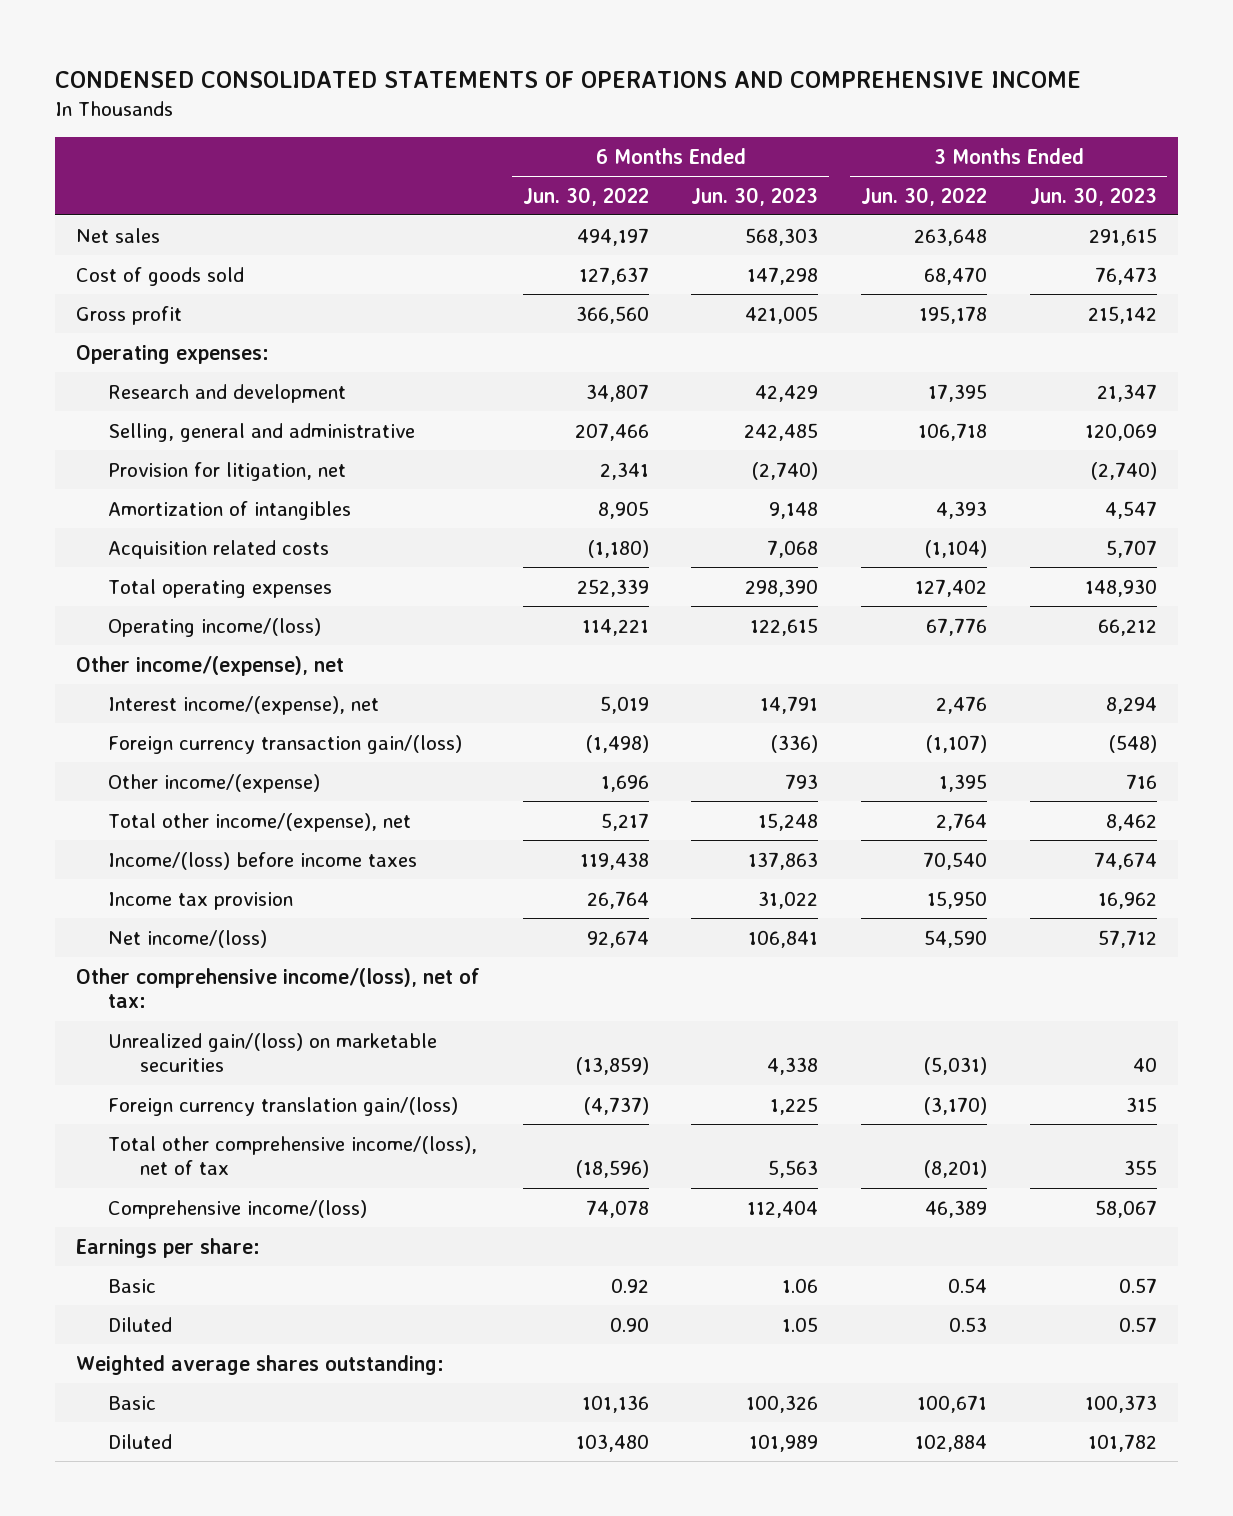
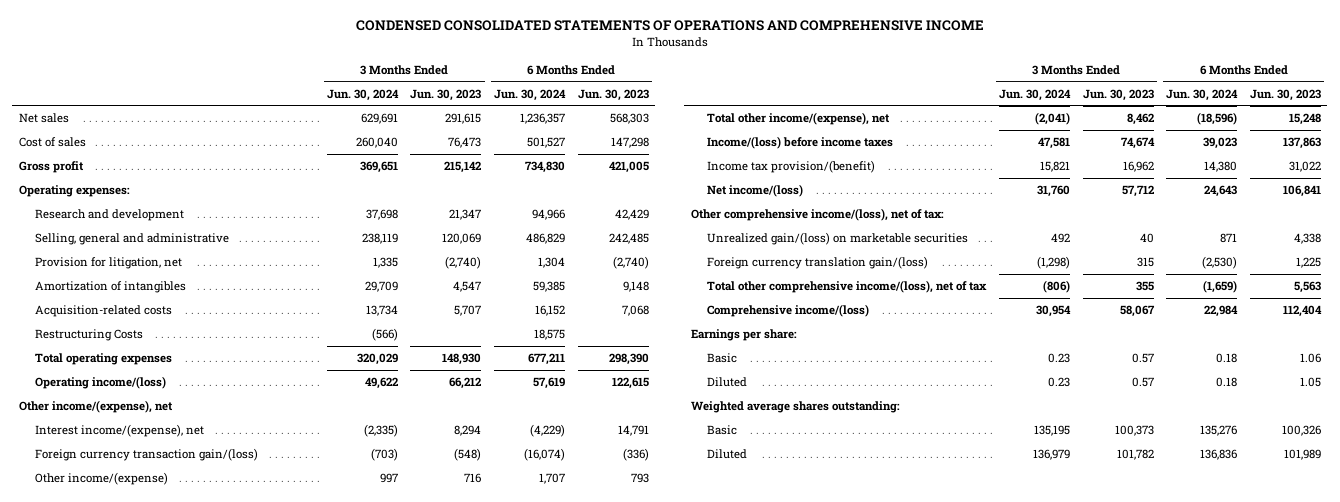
- | 6 Months Ended Jun. 30, 2022 | 6 Months Ended Jun. 30, 2023 | 3 Months Ended Jun. 30, 2022 | 3 Months Ended Jun. 30, 2023
+ | 3 Months Ended Jun. 30, 2024 | 3 Months Ended Jun. 30, 2023 | 6 Months Ended Jun. 30, 2024 | 6 Months Ended Jun. 30, 2023
- Cost of goods sold | 127,637 | 147,298 | 68,470 | 76,473
+ Cost of sales | 260,040 | 76,473 | 501,527 | 147,298
- Acquisition related costs | (1,180) | 7,068 | (1,104) | 5,707
+ Acquisition-related costs | 13,734 | 5,707 | 16,152 | 7,068
+ Restructuring Costs | (566) | | 18,575 |
- Income tax provision | 26,764 | 31,022 | 15,950 | 16,962
+ Income tax provision/(benefit) | 15,821 | 16,962 | 14,380 | 31,022

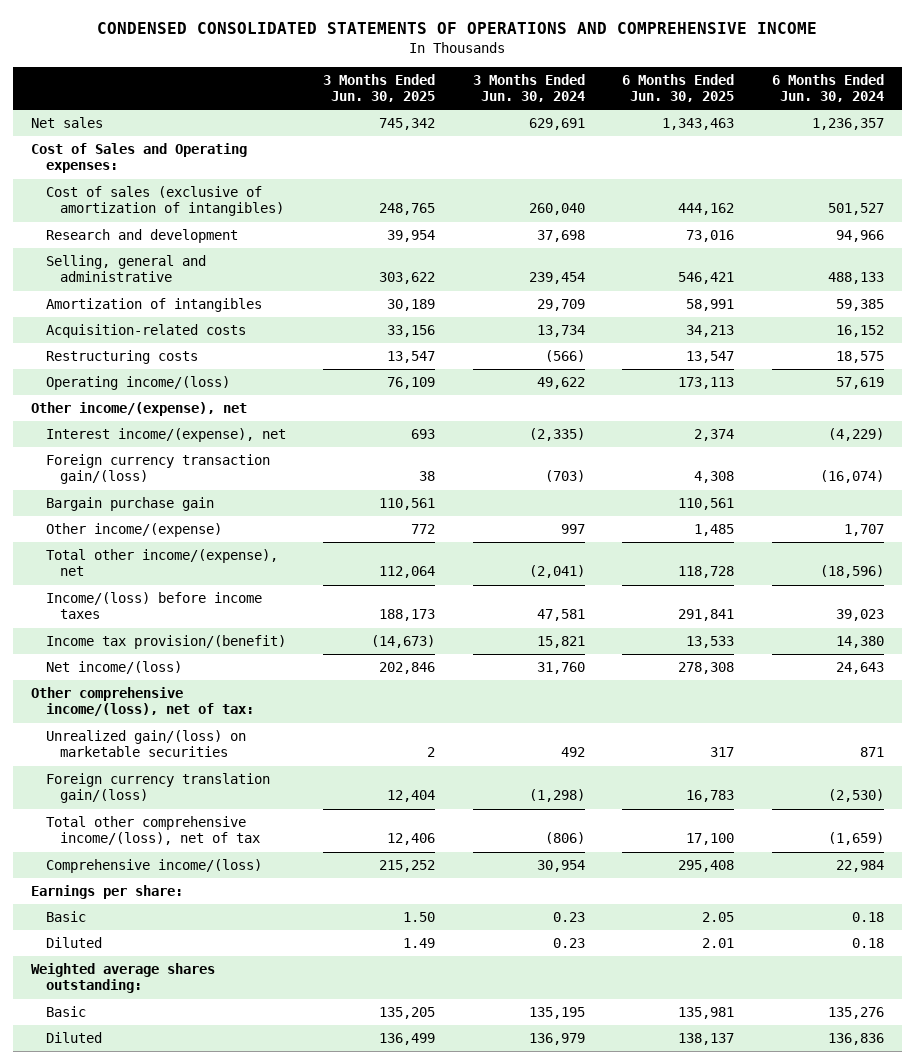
- | 3 Months Ended Jun. 30, 2024 | 3 Months Ended Jun. 30, 2023 | 6 Months Ended Jun. 30, 2024 | 6 Months Ended Jun. 30, 2023
+ | 3 Months Ended Jun. 30, 2025 | 3 Months Ended Jun. 30, 2024 | 6 Months Ended Jun. 30, 2025 | 6 Months Ended Jun. 30, 2024
- Cost of sales | 260,040 | 76,473 | 501,527 | 147,298
- Gross profit | 369,651 | 215,142 | 734,830 | 421,005
- Operating expenses:
+ Cost of Sales and Operating expenses:
+ Cost of sales (exclusive of amortization of intangibles) | 248,765 | 260,040 | 444,162 | 501,527
- Selling, general and administrative | 238,119 | 120,069 | 486,829 | 242,485
- Provision for litigation, net | 1,335 | (2,740) | 1,304 | (2,740)
+ Selling, general and administrative | 303,622 | 239,454 | 546,421 | 488,133
- Restructuring Costs | (566) | | 18,575 |
- Total operating expenses | 320,029 | 148,930 | 677,211 | 298,390
+ Restructuring costs | 13,547 | (566) | 13,547 | 18,575
+ Bargain purchase gain | 110,561 | | 110,561 |

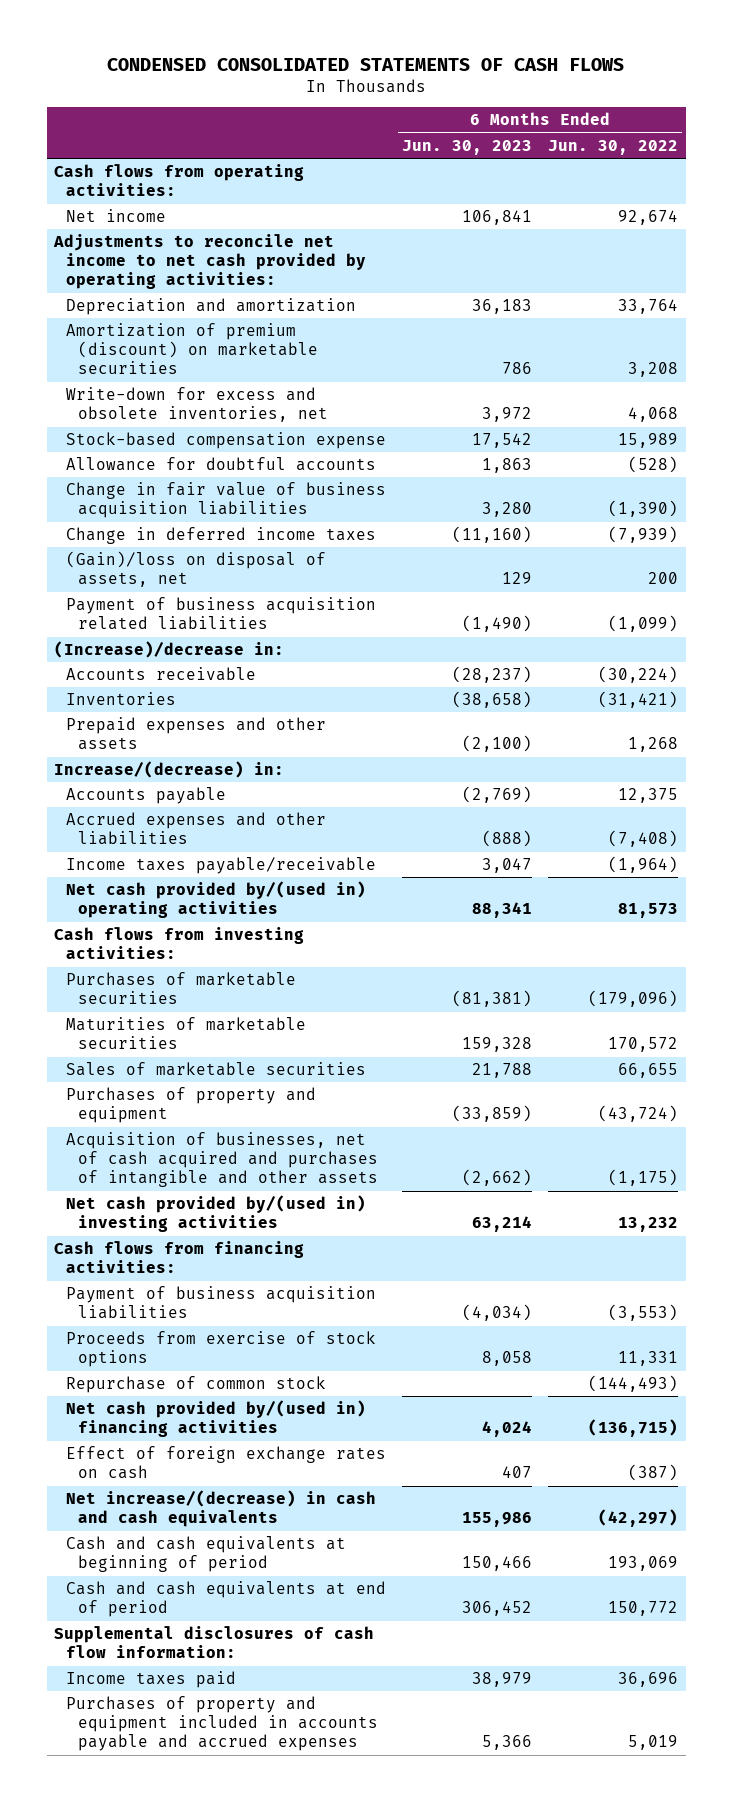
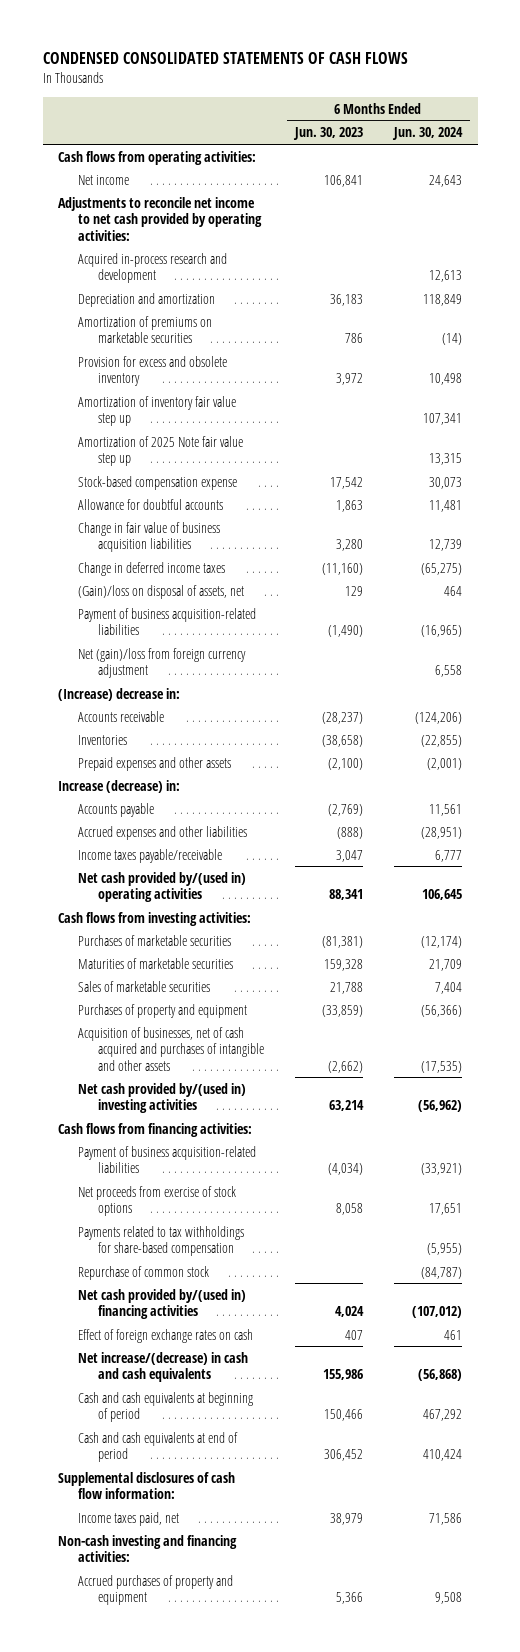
- | 6 Months Ended Jun. 30, 2023 | 6 Months Ended Jun. 30, 2022
+ | 6 Months Ended Jun. 30, 2023 | 6 Months Ended Jun. 30, 2024
+ Acquired in-process research and development | | 12,613
- Amortization of premium (discount) on marketable securities | 786 | 3,208
- Write-down for excess and obsolete inventories, net | 3,972 | 4,068
+ Amortization of premiums on marketable securities | 786 | (14)
+ Provision for excess and obsolete inventory | 3,972 | 10,498
+ Amortization of inventory fair value step up | | 107,341
+ Amortization of 2025 Note fair value step up | | 13,315
- Payment of business acquisition related liabilities | (1,490) | (1,099)
- (Increase)/decrease in:
+ Payment of business acquisition-related liabilities | (1,490) | (16,965)
+ Net (gain)/loss from foreign currency adjustment | | 6,558
+ (Increase) decrease in:
- Increase/(decrease) in:
+ Increase (decrease) in:
- Payment of business acquisition liabilities | (4,034) | (3,553)
- Proceeds from exercise of stock options | 8,058 | 11,331
+ Payment of business acquisition-related liabilities | (4,034) | (33,921)
+ Net proceeds from exercise of stock options | 8,058 | 17,651
+ Payments related to tax withholdings for share-based compensation | | (5,955)
- Income taxes paid | 38,979 | 36,696
- Purchases of property and equipment included in accounts payable and accrued expenses | 5,366 | 5,019
+ Income taxes paid, net | 38,979 | 71,586
+ Non-cash investing and financing activities:
+ Accrued purchases of property and equipment | 5,366 | 9,508

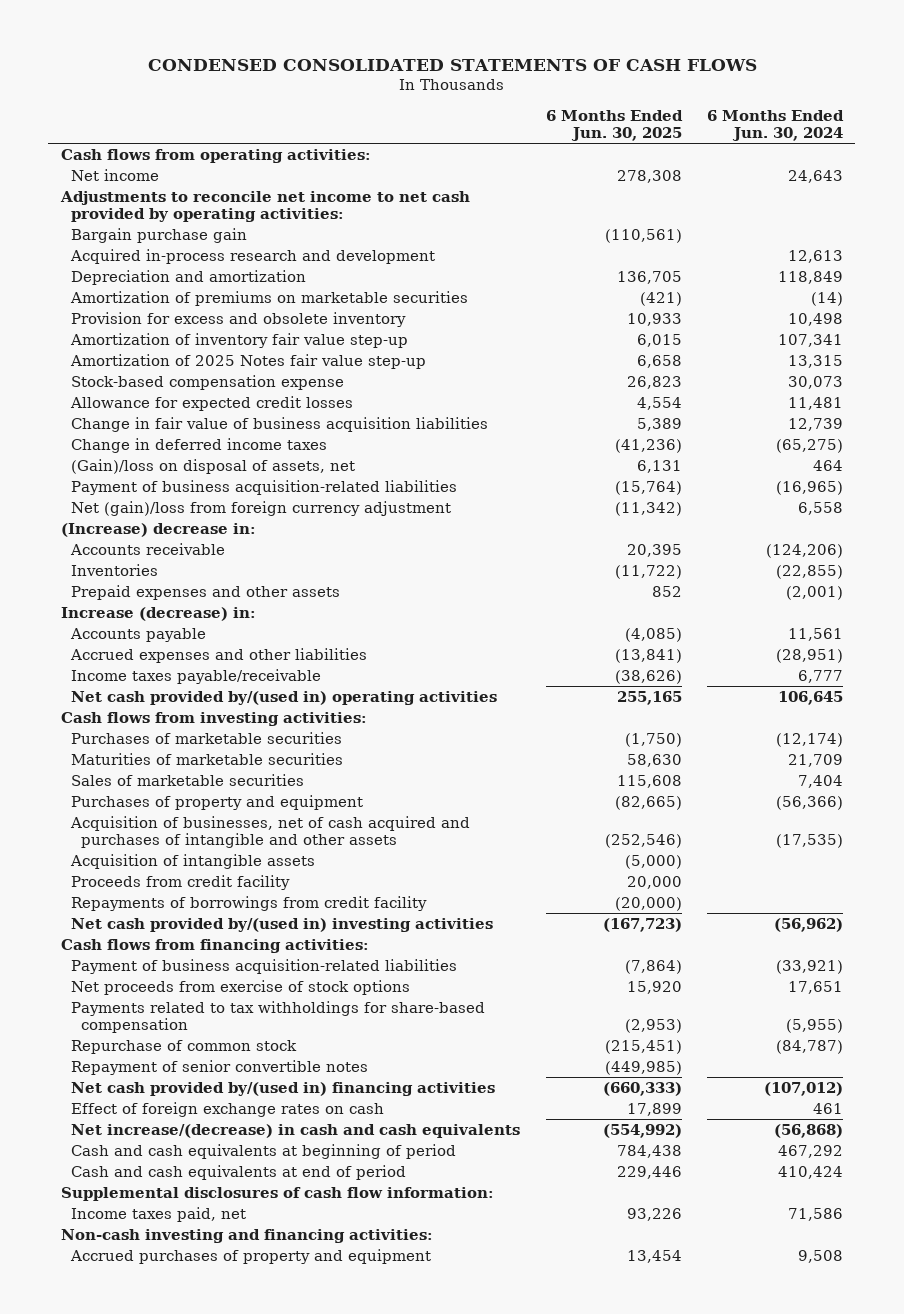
- | 6 Months Ended Jun. 30, 2023 | 6 Months Ended Jun. 30, 2024
+ | 6 Months Ended Jun. 30, 2025 | 6 Months Ended Jun. 30, 2024
+ Bargain purchase gain | (110,561) |
- Amortization of inventory fair value step up | | 107,341
- Amortization of 2025 Note fair value step up | | 13,315
+ Amortization of inventory fair value step-up | 6,015 | 107,341
+ Amortization of 2025 Notes fair value step-up | 6,658 | 13,315
- Allowance for doubtful accounts | 1,863 | 11,481
+ Allowance for expected credit losses | 4,554 | 11,481
+ Acquisition of intangible assets | (5,000) |
+ Proceeds from credit facility | 20,000 |
+ Repayments of borrowings from credit facility | (20,000) |
+ Repayment of senior convertible notes | (449,985) |

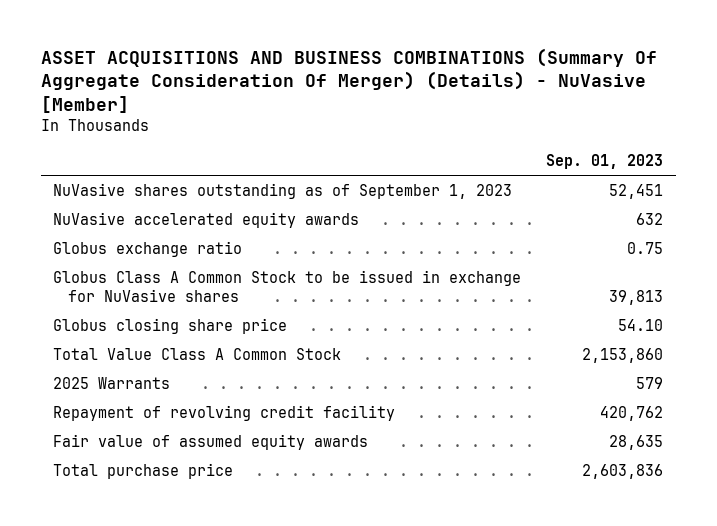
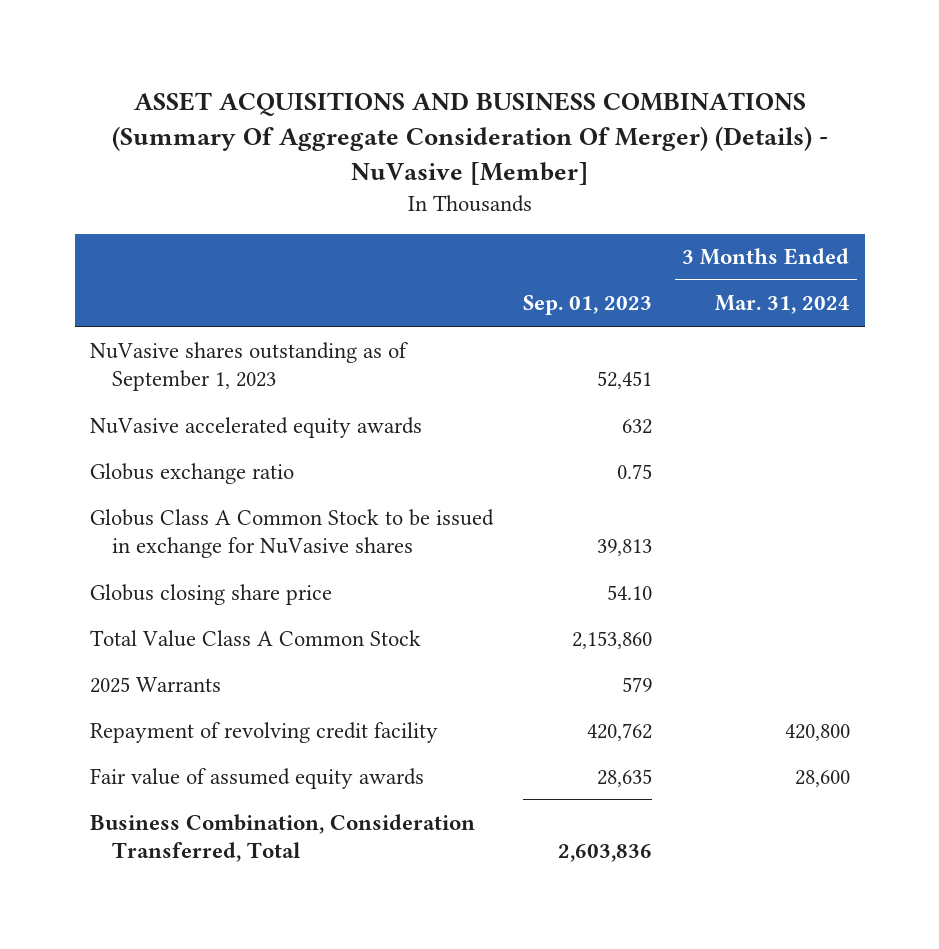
- | Sep. 01, 2023
+ | Sep. 01, 2023 | 3 Months Ended Mar. 31, 2024
- Total purchase price | 2,603,836
+ Business Combination, Consideration Transferred, Total | 2,603,836 |

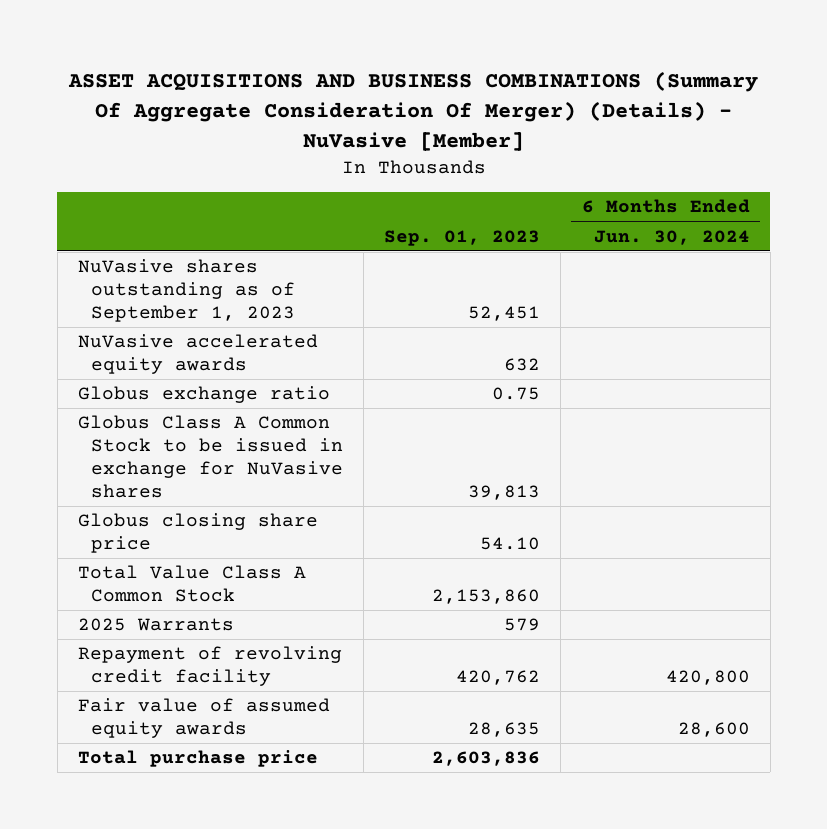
- | Sep. 01, 2023 | 3 Months Ended Mar. 31, 2024
+ | Sep. 01, 2023 | 6 Months Ended Jun. 30, 2024
- Business Combination, Consideration Transferred, Total | 2,603,836 |
+ Total purchase price | 2,603,836 |

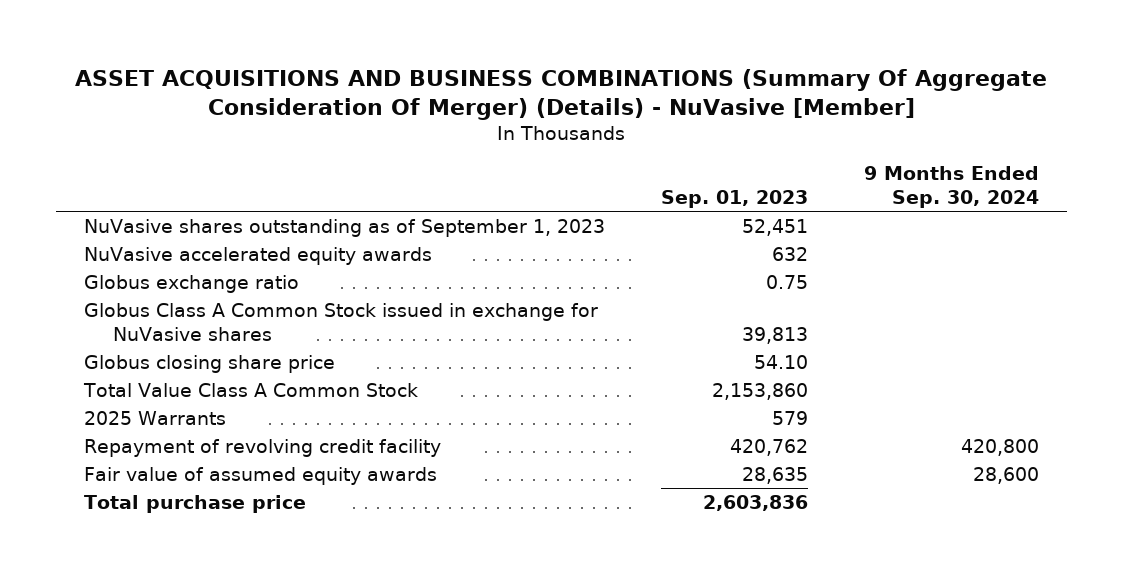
- | Sep. 01, 2023 | 6 Months Ended Jun. 30, 2024
+ | Sep. 01, 2023 | 9 Months Ended Sep. 30, 2024
- Globus Class A Common Stock to be issued in exchange for NuVasive shares | 39,813 |
+ Globus Class A Common Stock issued in exchange for NuVasive shares | 39,813 |

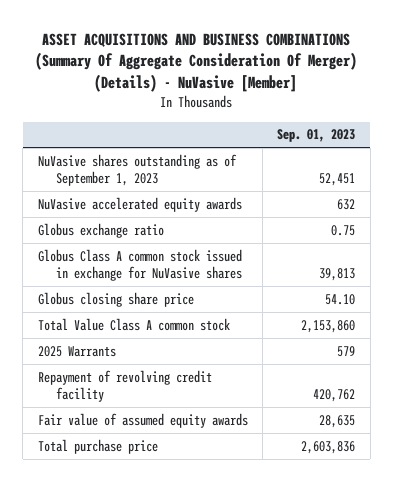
- | Sep. 01, 2023 | 9 Months Ended Sep. 30, 2024
+ | Sep. 01, 2023
- Globus Class A Common Stock issued in exchange for NuVasive shares | 39,813 |
+ Globus Class A common stock issued in exchange for NuVasive shares | 39,813
- Total Value Class A Common Stock | 2,153,860 |
+ Total Value Class A common stock | 2,153,860

